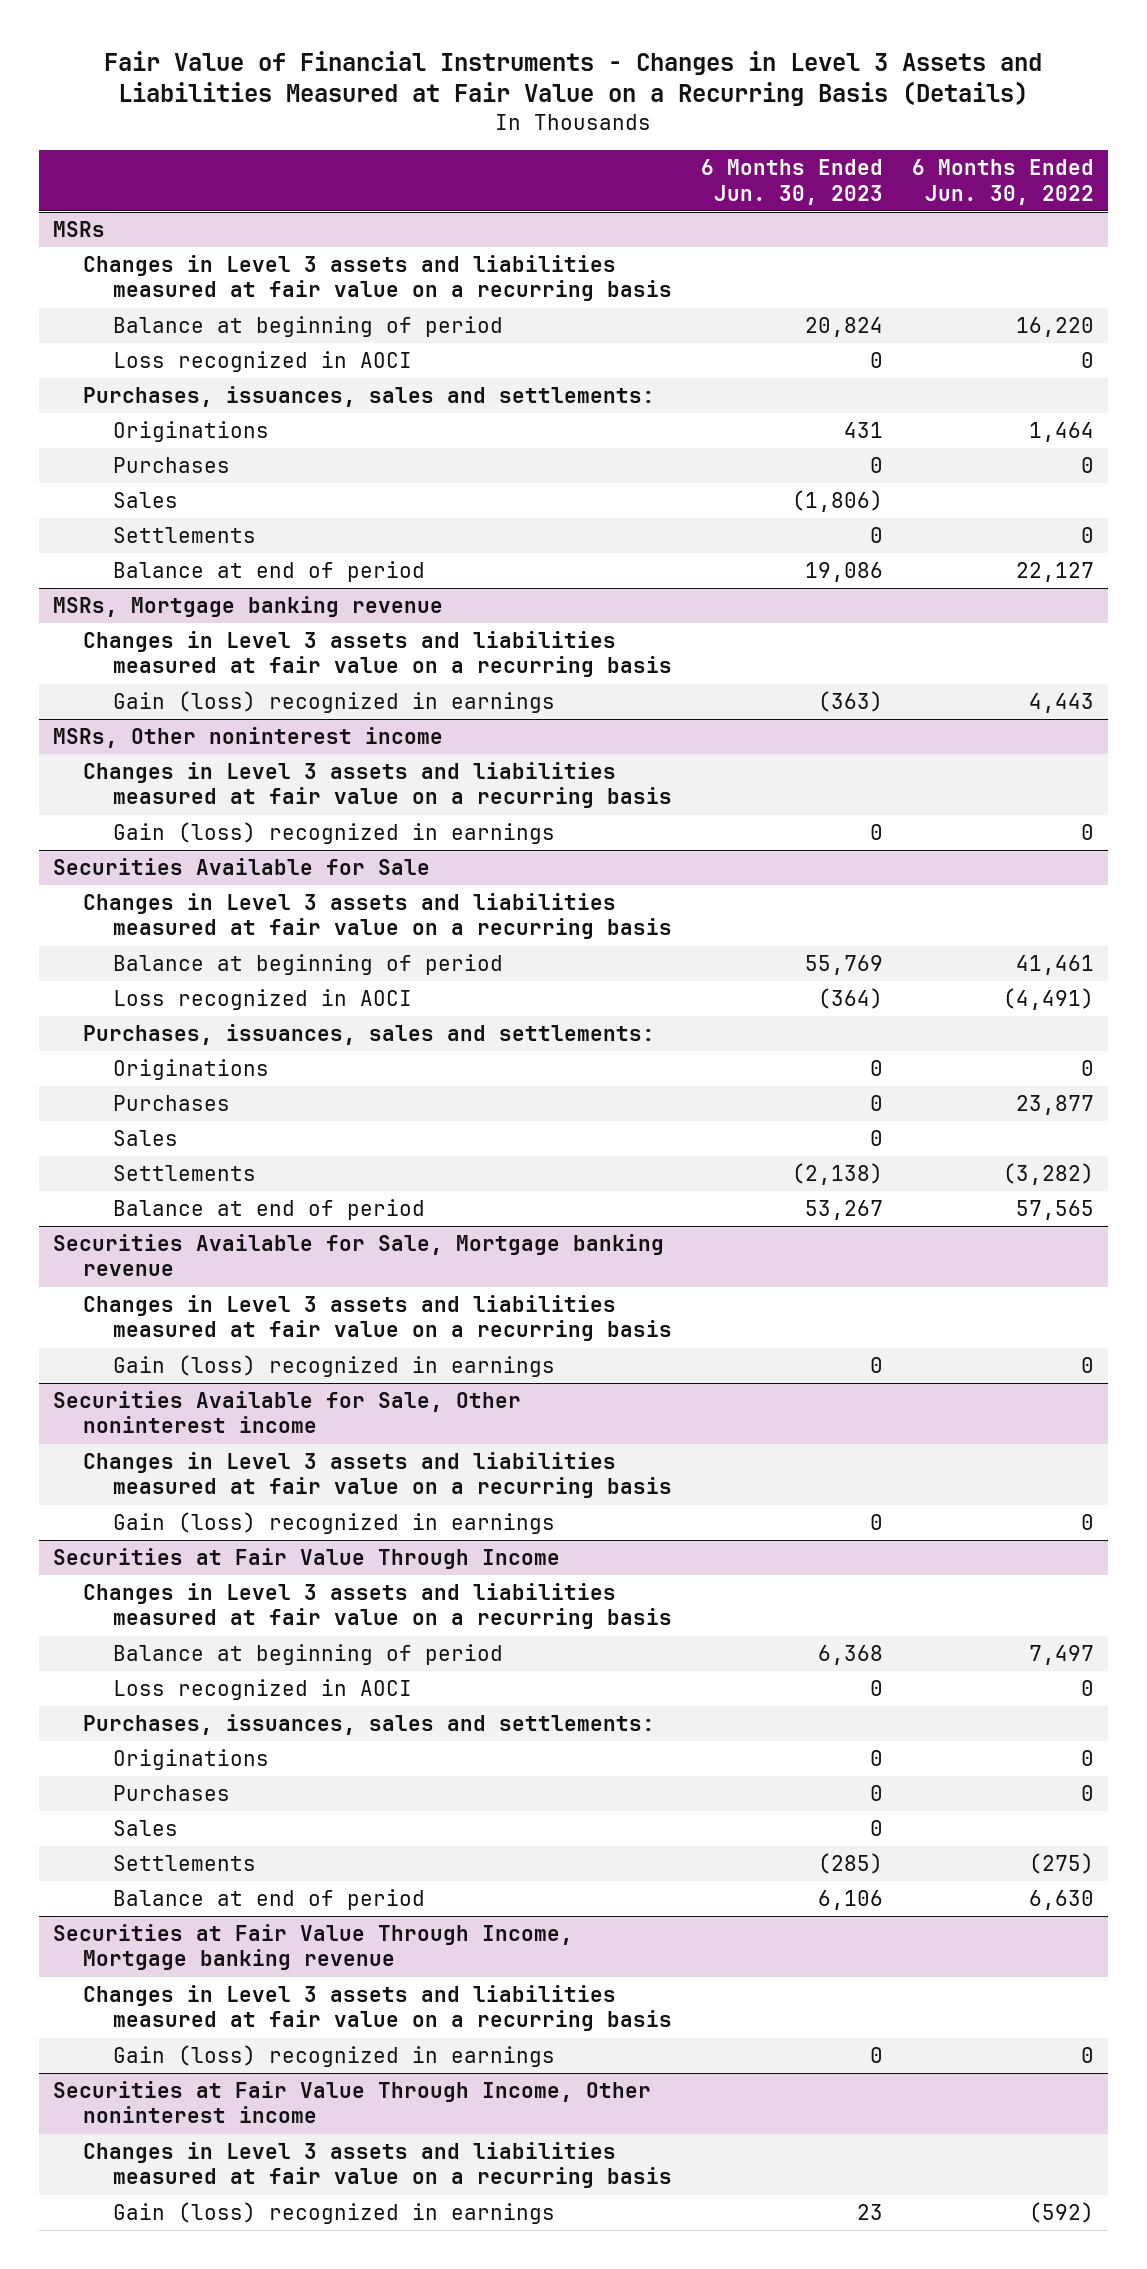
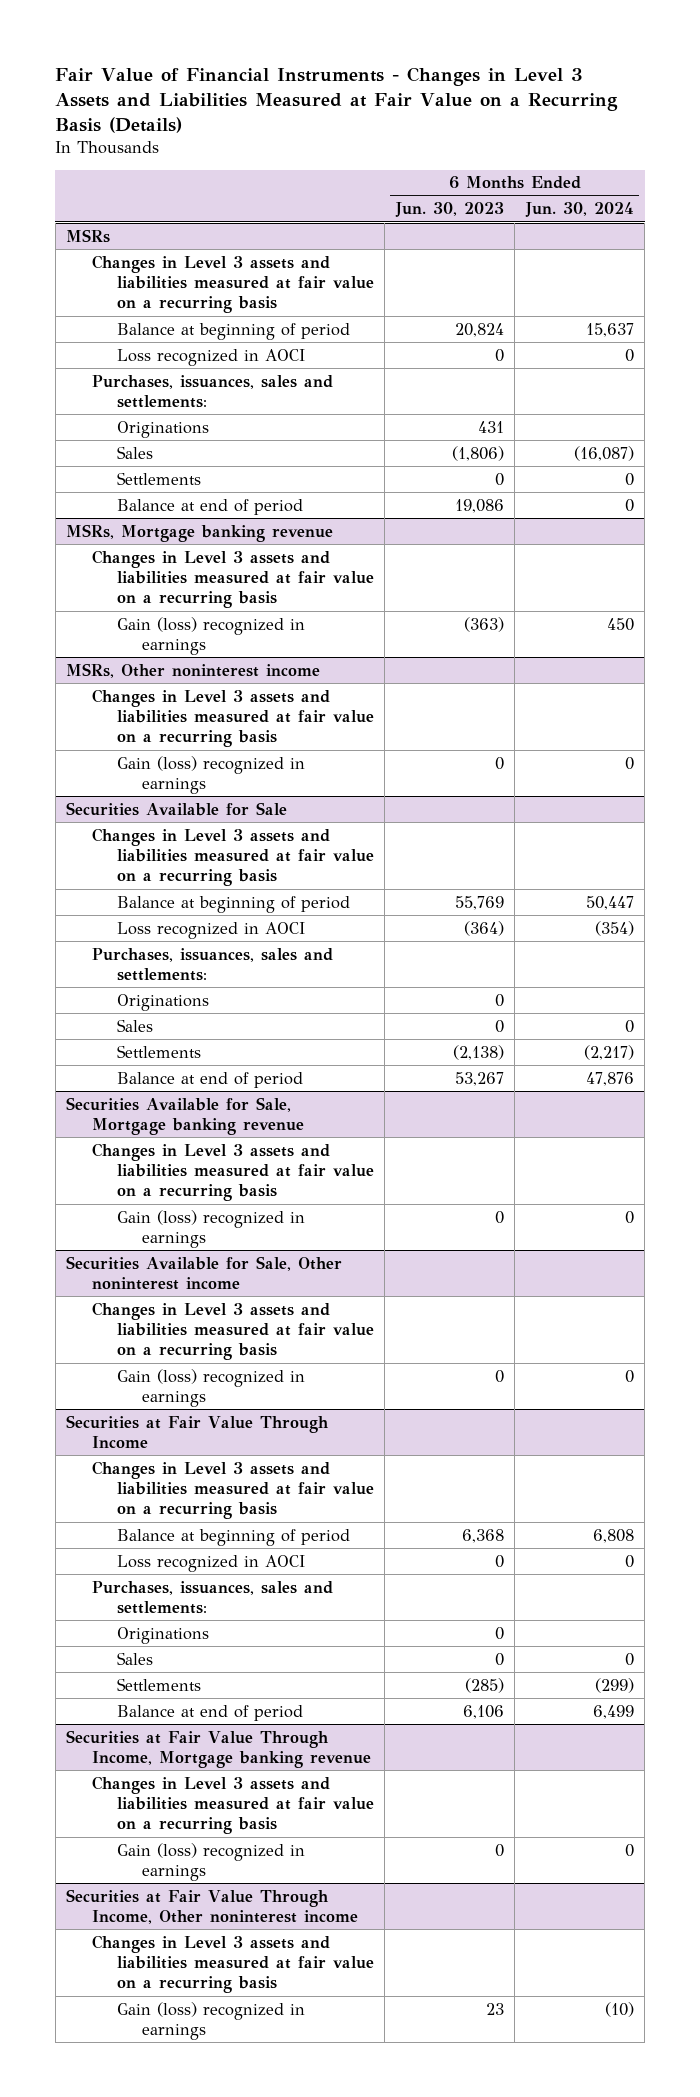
- | 6 Months Ended Jun. 30, 2023 | 6 Months Ended Jun. 30, 2022
+ | 6 Months Ended Jun. 30, 2023 | 6 Months Ended Jun. 30, 2024
@ MSRs
- Purchases | 0 | 0
@ Securities Available for Sale
- Purchases | 0 | 23,877
@ Securities at Fair Value Through Income
- Purchases | 0 | 0

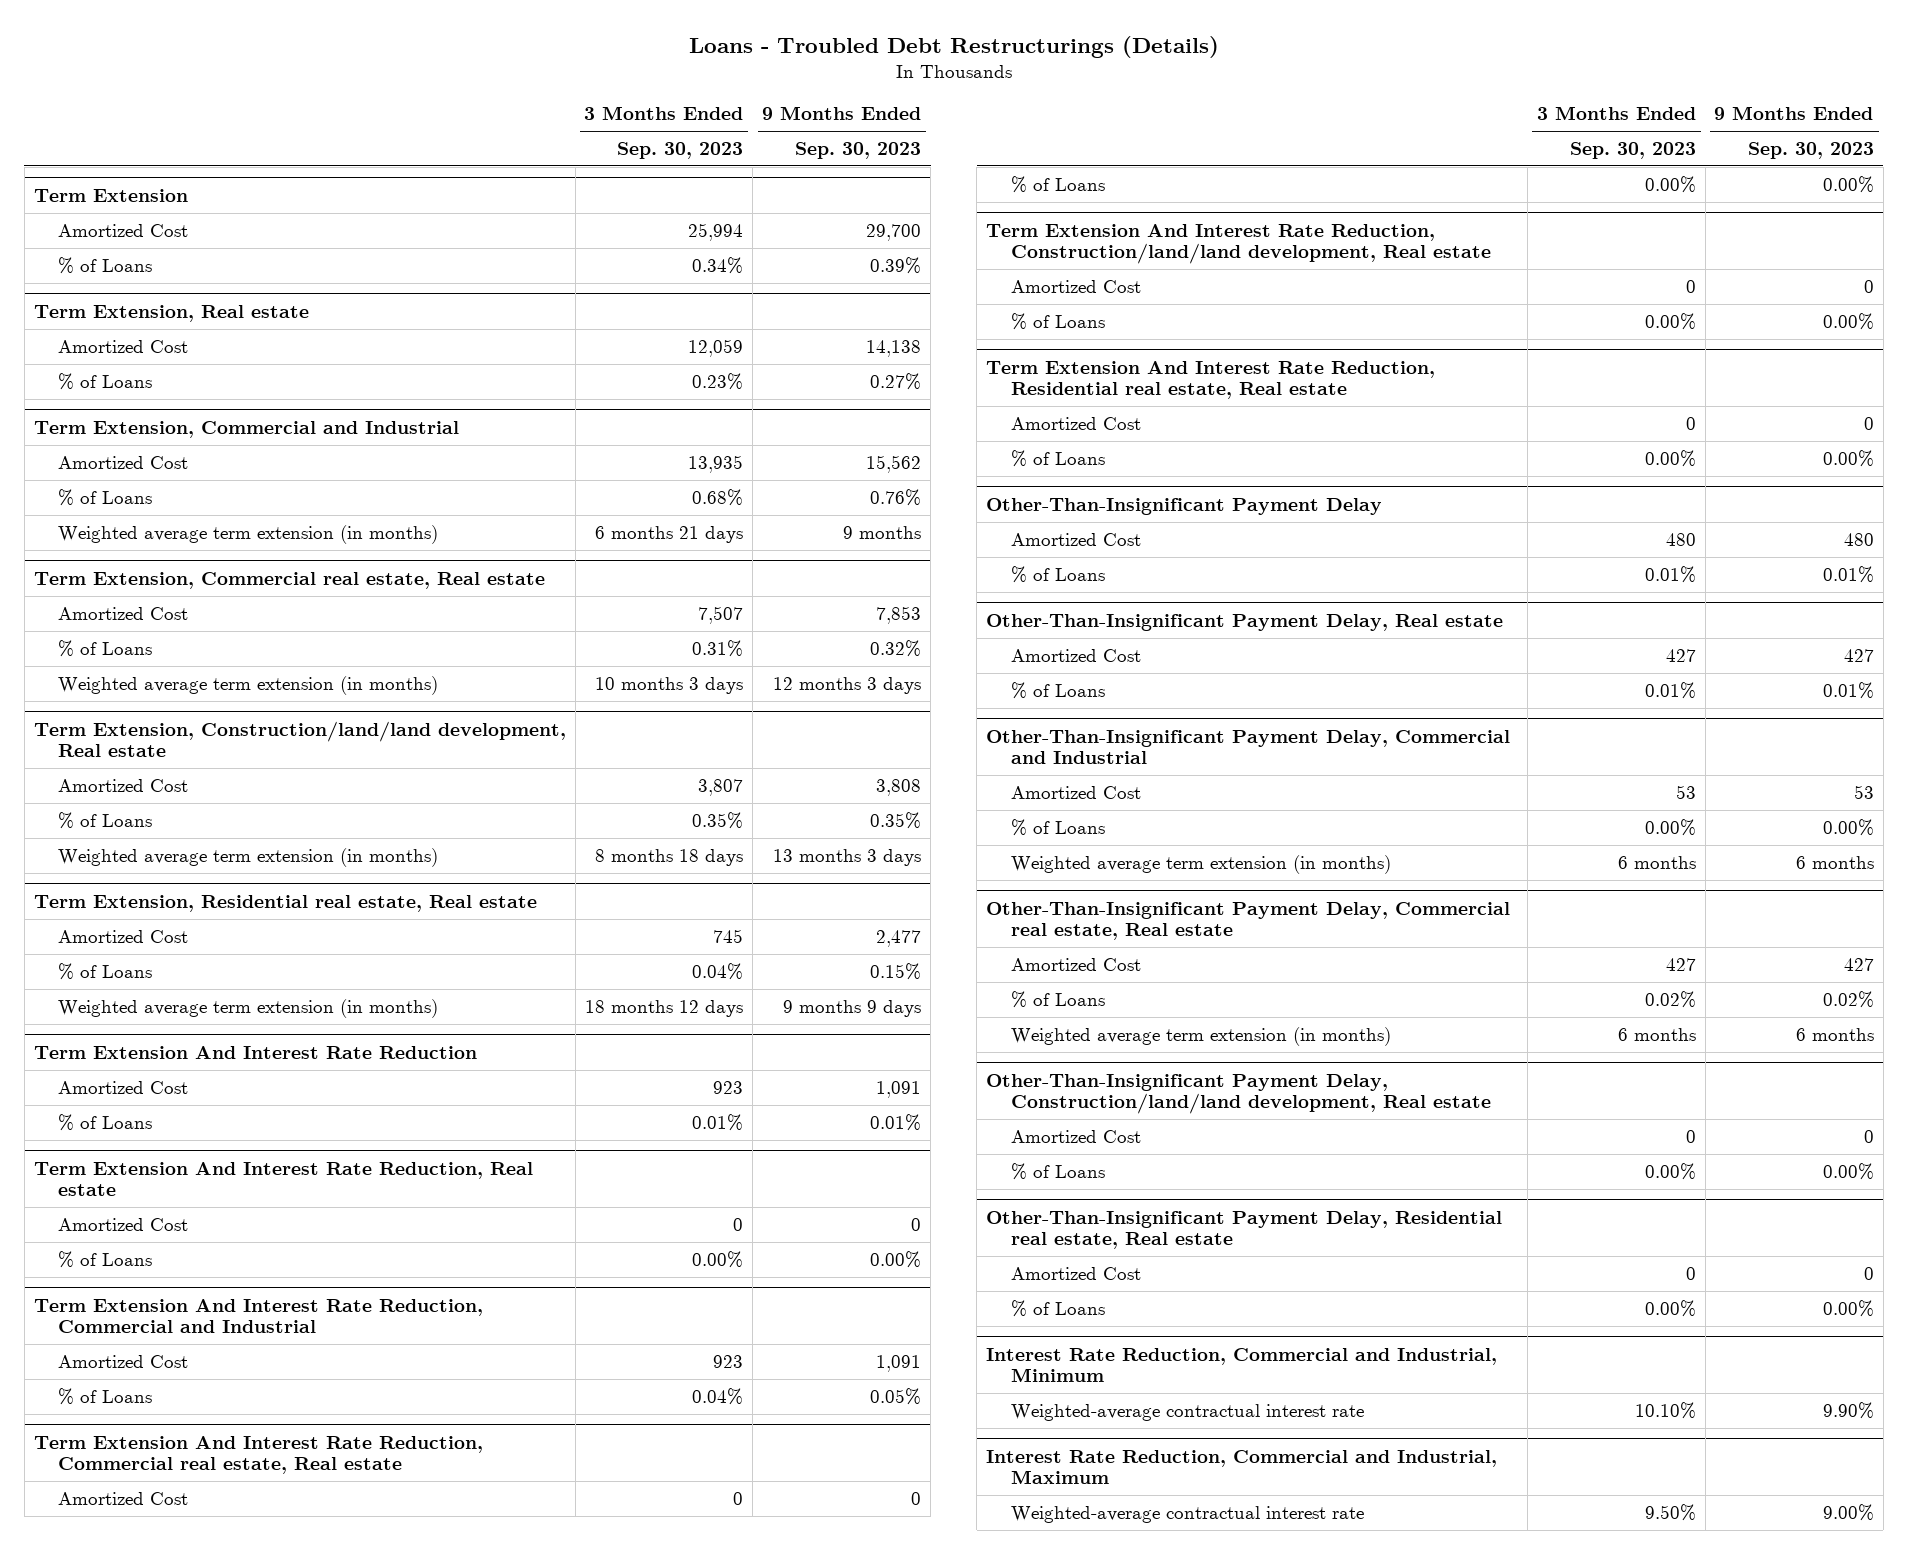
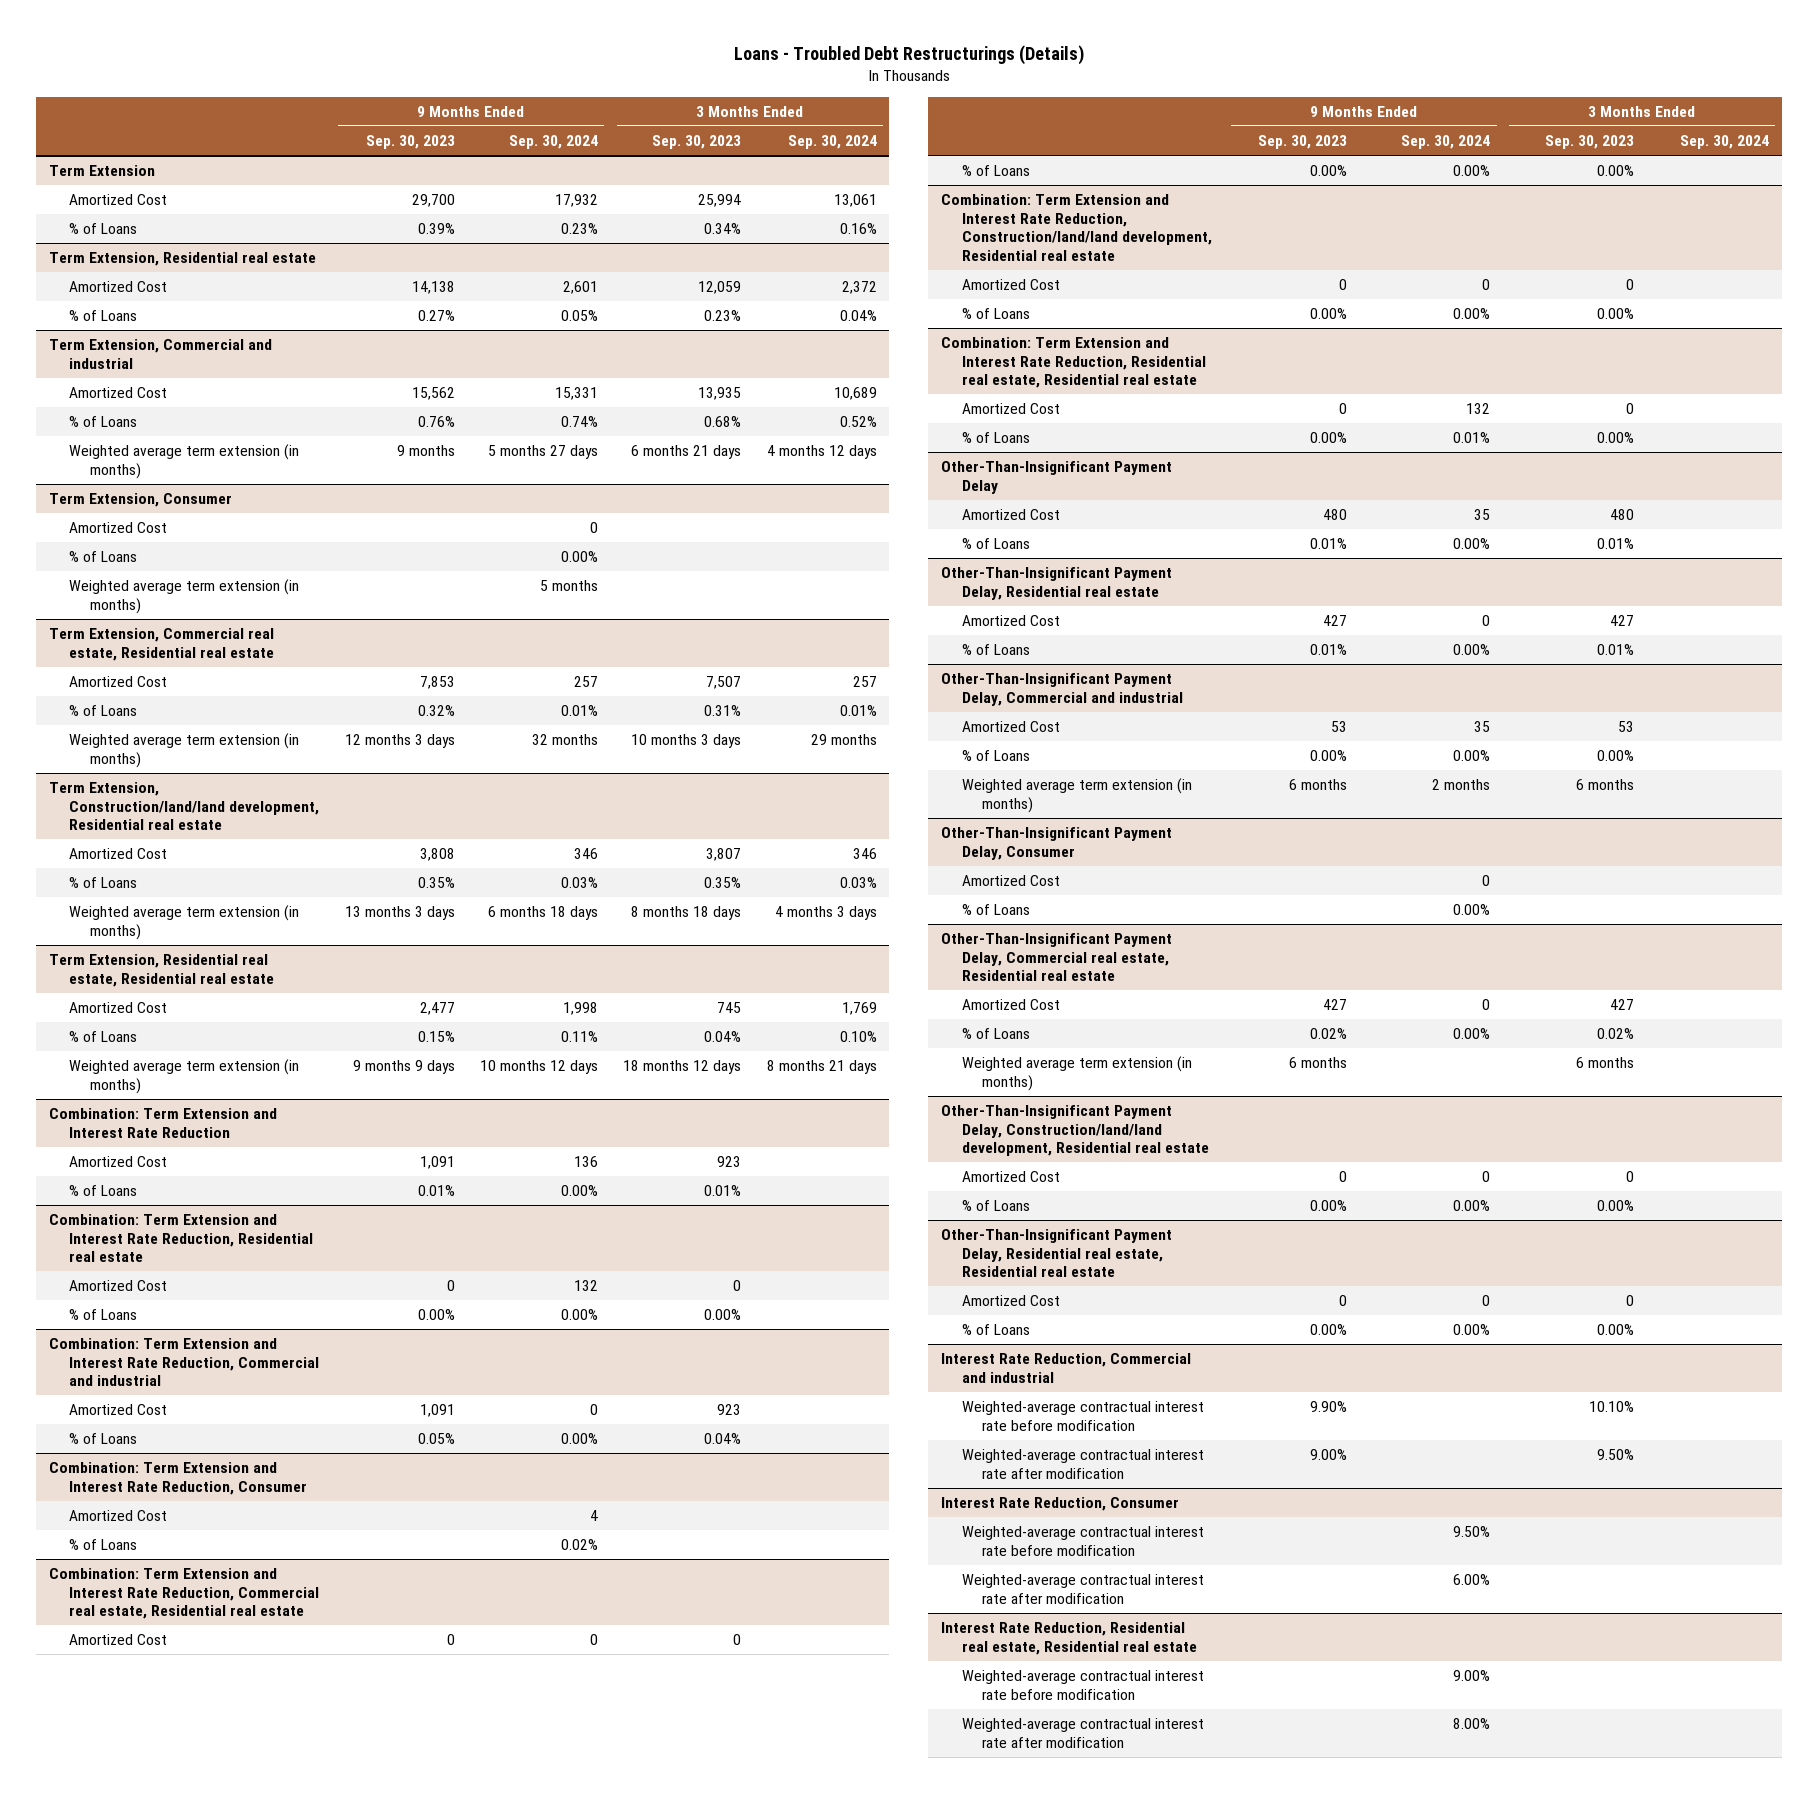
- | 3 Months Ended Sep. 30, 2023 | 9 Months Ended Sep. 30, 2023
+ | 9 Months Ended Sep. 30, 2023 | 9 Months Ended Sep. 30, 2024 | 3 Months Ended Sep. 30, 2023 | 3 Months Ended Sep. 30, 2024
- Term Extension, Real estate
+ Term Extension, Residential real estate
- Term Extension, Commercial and Industrial
+ Term Extension, Commercial and industrial
- Term Extension, Commercial real estate, Real estate
+ Term Extension, Consumer
+ Amortized Cost | | 0 | |
+ % of Loans | | 0.00% | |
+ Weighted average term extension (in months) | | 5 months | |
+ Term Extension, Commercial real estate, Residential real estate
- Term Extension, Construction/land/land development, Real estate
+ Term Extension, Construction/land/land development, Residential real estate
- Term Extension, Residential real estate, Real estate
+ Term Extension, Residential real estate, Residential real estate
- Term Extension And Interest Rate Reduction
+ Combination: Term Extension and Interest Rate Reduction
- Term Extension And Interest Rate Reduction, Real estate
+ Combination: Term Extension and Interest Rate Reduction, Residential real estate
- Term Extension And Interest Rate Reduction, Commercial and Industrial
+ Combination: Term Extension and Interest Rate Reduction, Commercial and industrial
- Term Extension And Interest Rate Reduction, Commercial real estate, Real estate
+ Combination: Term Extension and Interest Rate Reduction, Consumer
+ Amortized Cost | | 4 | |
+ % of Loans | | 0.02% | |
+ Combination: Term Extension and Interest Rate Reduction, Commercial real estate, Residential real estate
- Term Extension And Interest Rate Reduction, Construction/land/land development, Real estate
+ Combination: Term Extension and Interest Rate Reduction, Construction/land/land development, Residential real estate
- Term Extension And Interest Rate Reduction, Residential real estate, Real estate
+ Combination: Term Extension and Interest Rate Reduction, Residential real estate, Residential real estate
- Other-Than-Insignificant Payment Delay, Real estate
+ Other-Than-Insignificant Payment Delay, Residential real estate
- Other-Than-Insignificant Payment Delay, Commercial and Industrial
+ Other-Than-Insignificant Payment Delay, Commercial and industrial
- Other-Than-Insignificant Payment Delay, Commercial real estate, Real estate
+ Other-Than-Insignificant Payment Delay, Consumer
+ Amortized Cost | | 0 | |
+ % of Loans | | 0.00% | |
+ Other-Than-Insignificant Payment Delay, Commercial real estate, Residential real estate
- Other-Than-Insignificant Payment Delay, Construction/land/land development, Real estate
+ Other-Than-Insignificant Payment Delay, Construction/land/land development, Residential real estate
- Other-Than-Insignificant Payment Delay, Residential real estate, Real estate
+ Other-Than-Insignificant Payment Delay, Residential real estate, Residential real estate
- Interest Rate Reduction, Commercial and Industrial, Minimum
- Weighted-average contractual interest rate | 10.10% | 9.90%
- Interest Rate Reduction, Commercial and Industrial, Maximum
- Weighted-average contractual interest rate | 9.50% | 9.00%
+ Interest Rate Reduction, Commercial and industrial
+ Weighted-average contractual interest rate before modification | 9.90% | | 10.10% |
+ Weighted-average contractual interest rate after modification | 9.00% | | 9.50% |
+ Interest Rate Reduction, Consumer
+ Weighted-average contractual interest rate before modification | | 9.50% | |
+ Weighted-average contractual interest rate after modification | | 6.00% | |
+ Interest Rate Reduction, Residential real estate, Residential real estate
+ Weighted-average contractual interest rate before modification | | 9.00% | |
+ Weighted-average contractual interest rate after modification | | 8.00% | |

